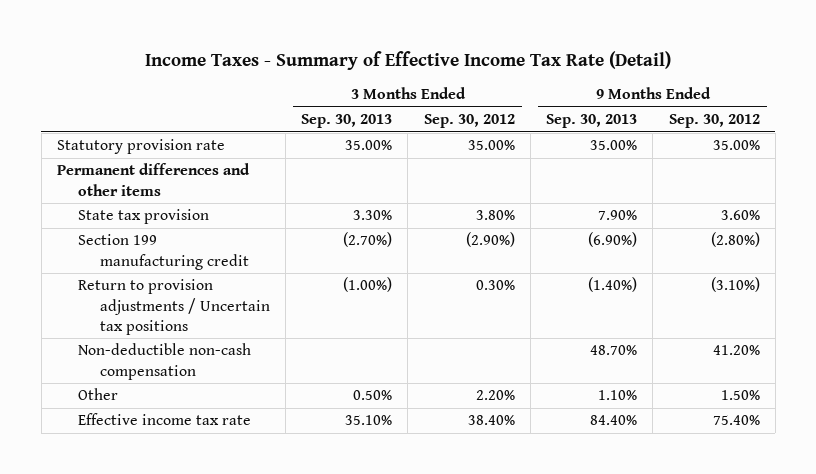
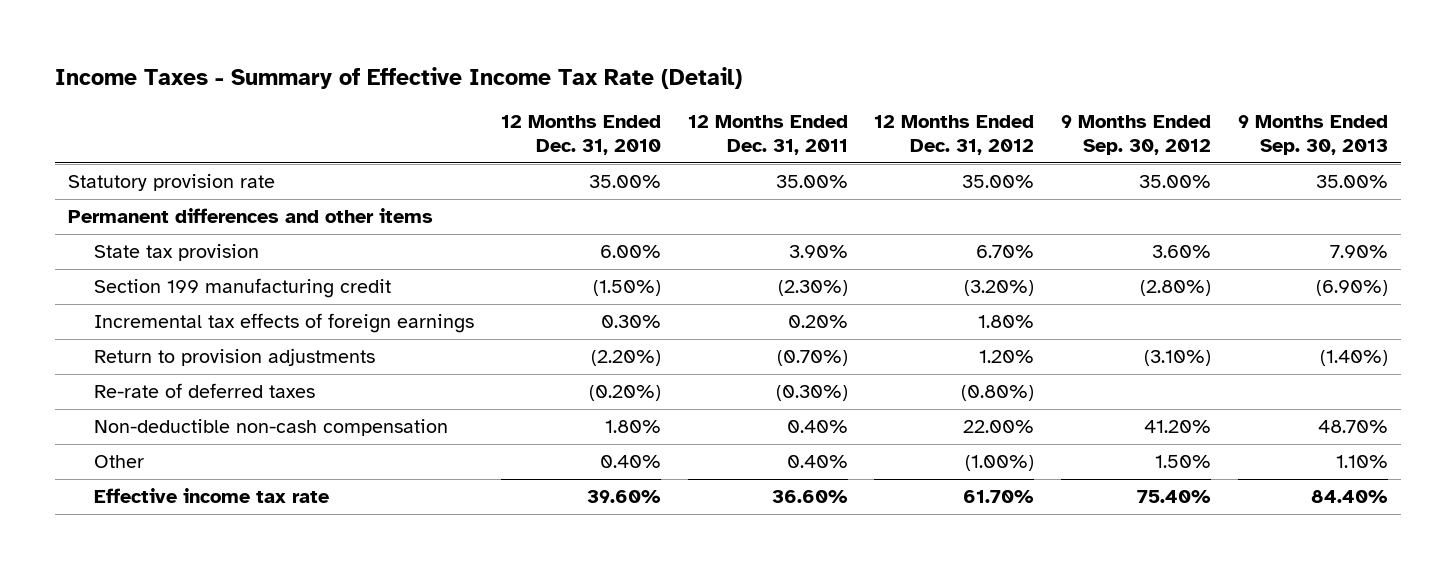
- | 3 Months Ended Sep. 30, 2013 | 3 Months Ended Sep. 30, 2012 | 9 Months Ended Sep. 30, 2013 | 9 Months Ended Sep. 30, 2012
+ | 12 Months Ended Dec. 31, 2010 | 12 Months Ended Dec. 31, 2011 | 12 Months Ended Dec. 31, 2012 | 9 Months Ended Sep. 30, 2012 | 9 Months Ended Sep. 30, 2013
- Return to provision adjustments / Uncertain tax positions | (1.00%) | 0.30% | (1.40%) | (3.10%)
+ Incremental tax effects of foreign earnings | 0.30% | 0.20% | 1.80% | |
+ Return to provision adjustments | (2.20%) | (0.70%) | 1.20% | (3.10%) | (1.40%)
+ Re-rate of deferred taxes | (0.20%) | (0.30%) | (0.80%) | |

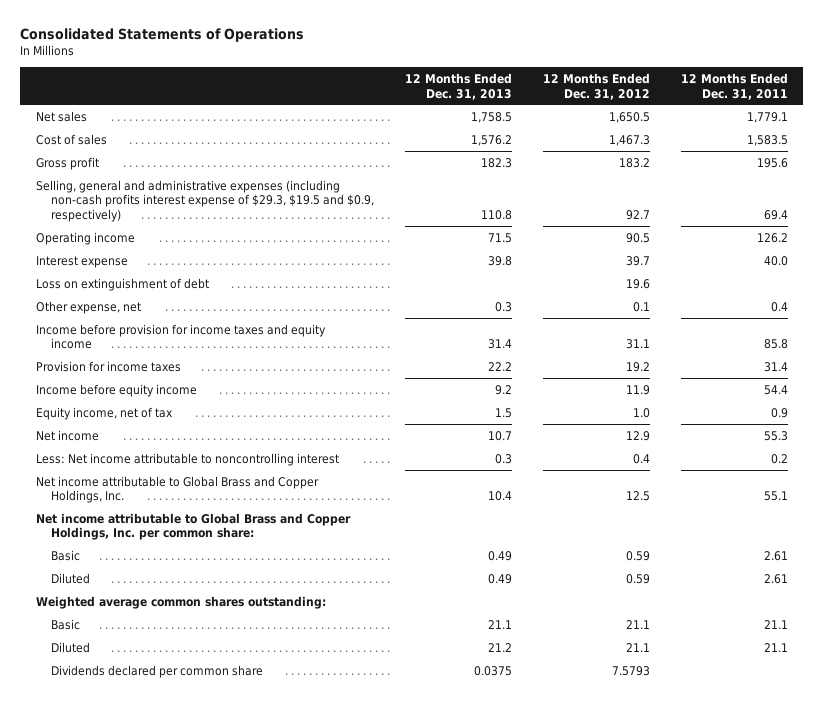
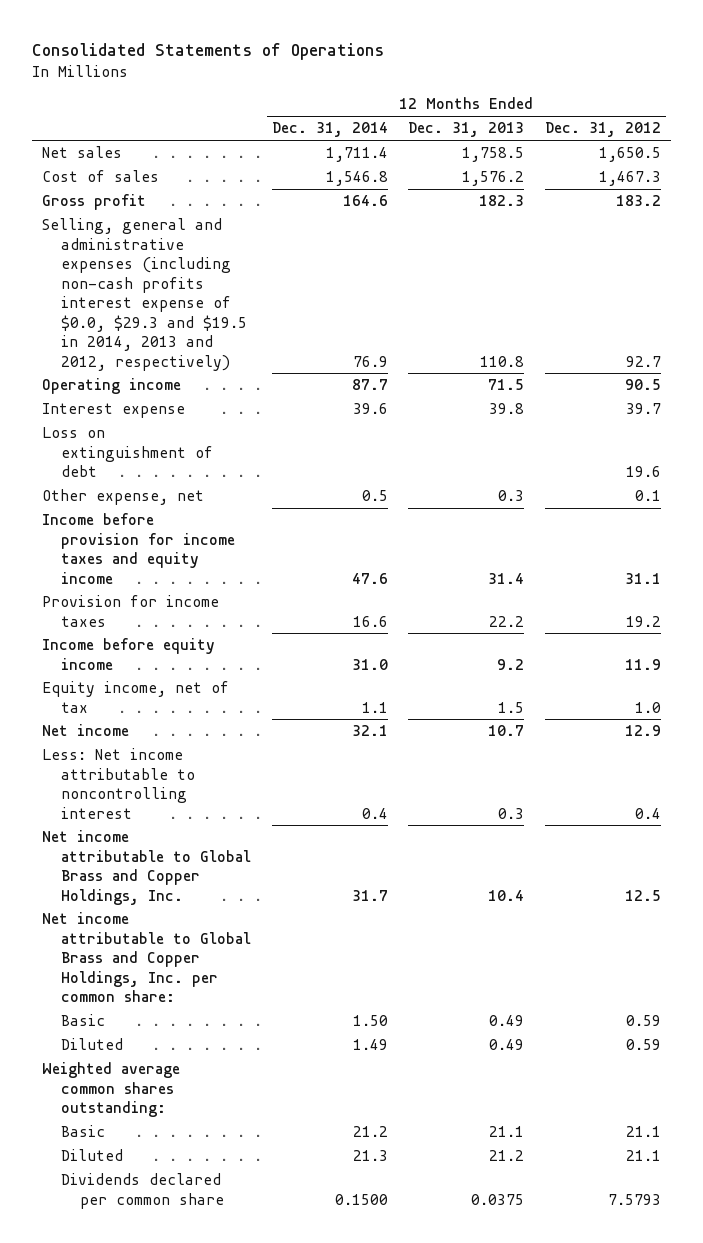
- | 12 Months Ended Dec. 31, 2013 | 12 Months Ended Dec. 31, 2012 | 12 Months Ended Dec. 31, 2011
+ | 12 Months Ended Dec. 31, 2014 | 12 Months Ended Dec. 31, 2013 | 12 Months Ended Dec. 31, 2012
- Selling, general and administrative expenses (including non-cash profits interest expense of $29.3, $19.5 and $0.9, respectively) | 110.8 | 92.7 | 69.4
+ Selling, general and administrative expenses (including non-cash profits interest expense of $0.0, $29.3 and $19.5 in 2014, 2013 and 2012, respectively) | 76.9 | 110.8 | 92.7

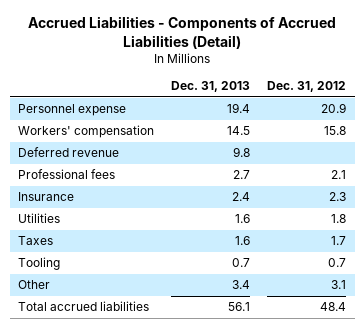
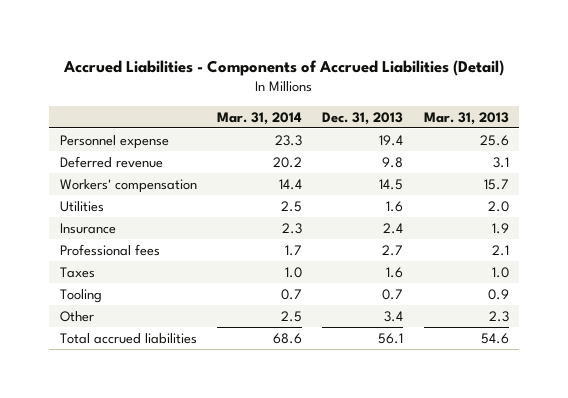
- | Dec. 31, 2013 | Dec. 31, 2012
+ | Mar. 31, 2014 | Dec. 31, 2013 | Mar. 31, 2013
moved down: Workers' compensation | 14.4 | 14.5 | 15.7
moved down: Insurance | 2.3 | 2.4 | 1.9
moved down: Professional fees | 1.7 | 2.7 | 2.1

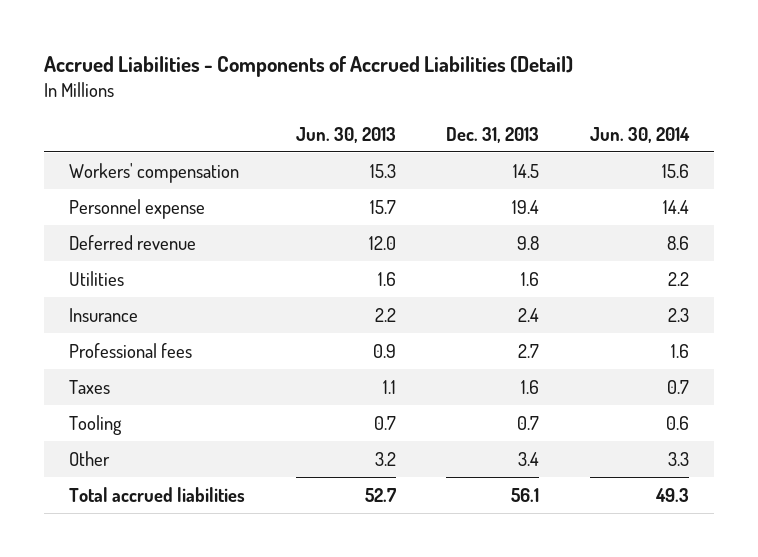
- | Mar. 31, 2014 | Dec. 31, 2013 | Mar. 31, 2013
+ | Jun. 30, 2013 | Dec. 31, 2013 | Jun. 30, 2014
moved up: Workers' compensation | 15.3 | 14.5 | 15.6

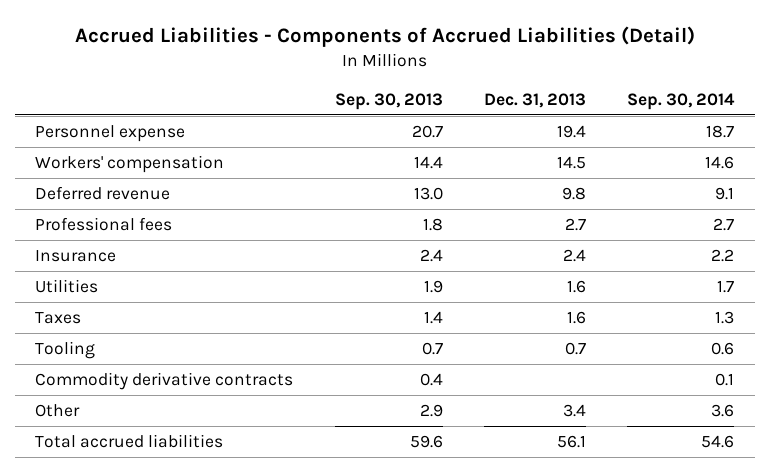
- | Jun. 30, 2013 | Dec. 31, 2013 | Jun. 30, 2014
+ | Sep. 30, 2013 | Dec. 31, 2013 | Sep. 30, 2014
moved down: Workers' compensation | 14.4 | 14.5 | 14.6
moved down: Insurance | 2.4 | 2.4 | 2.2
moved down: Utilities | 1.9 | 1.6 | 1.7
+ Commodity derivative contracts | 0.4 | | 0.1

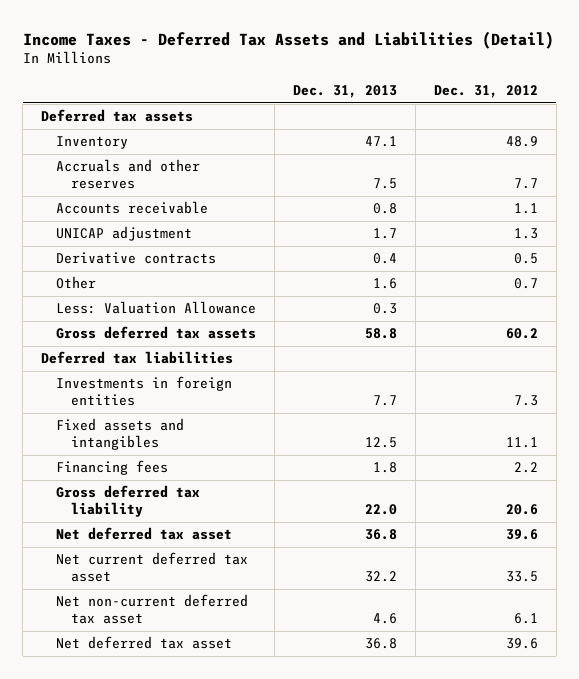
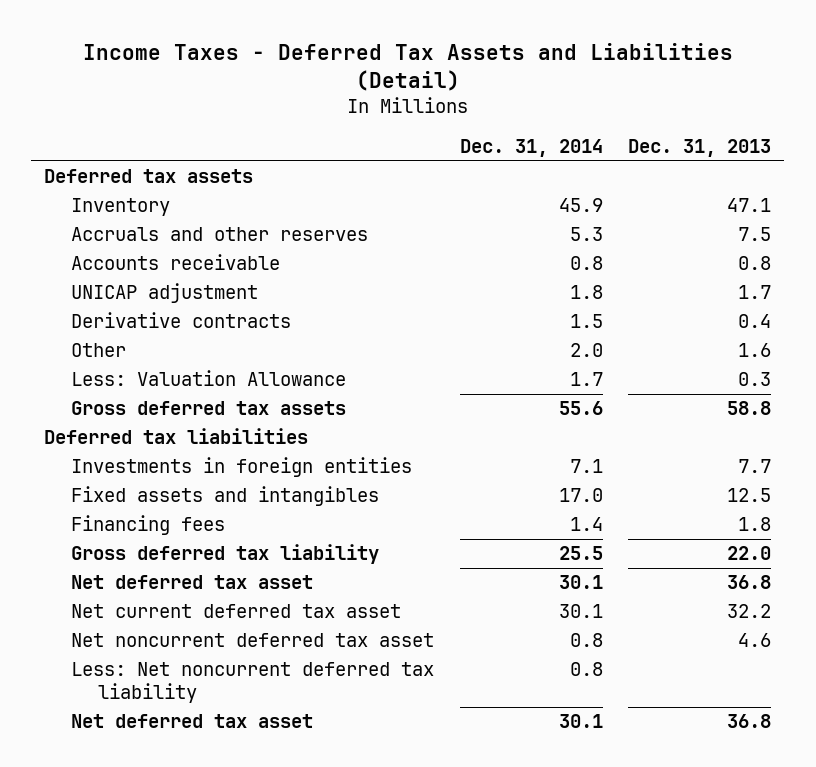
- | Dec. 31, 2013 | Dec. 31, 2012
+ | Dec. 31, 2014 | Dec. 31, 2013
- Net non-current deferred tax asset | 4.6 | 6.1
+ Net noncurrent deferred tax asset | 0.8 | 4.6
+ Less: Net noncurrent deferred tax liability | 0.8 |

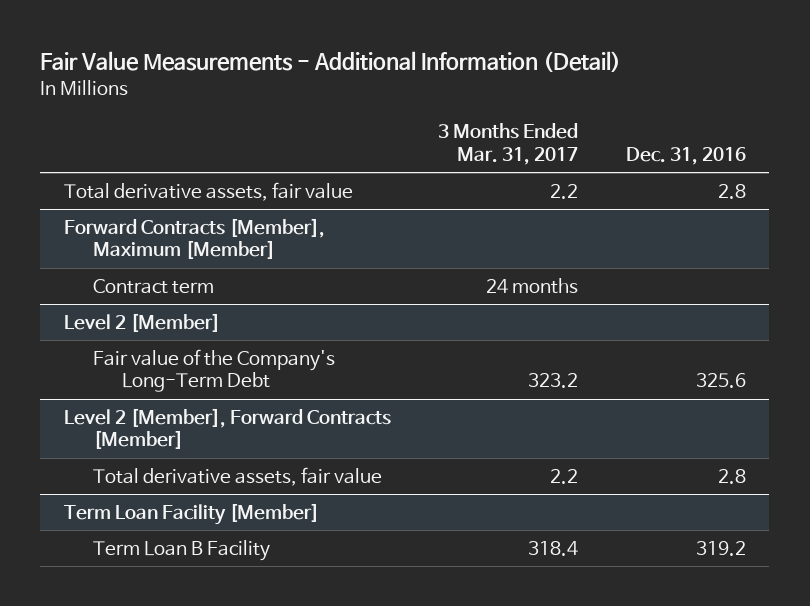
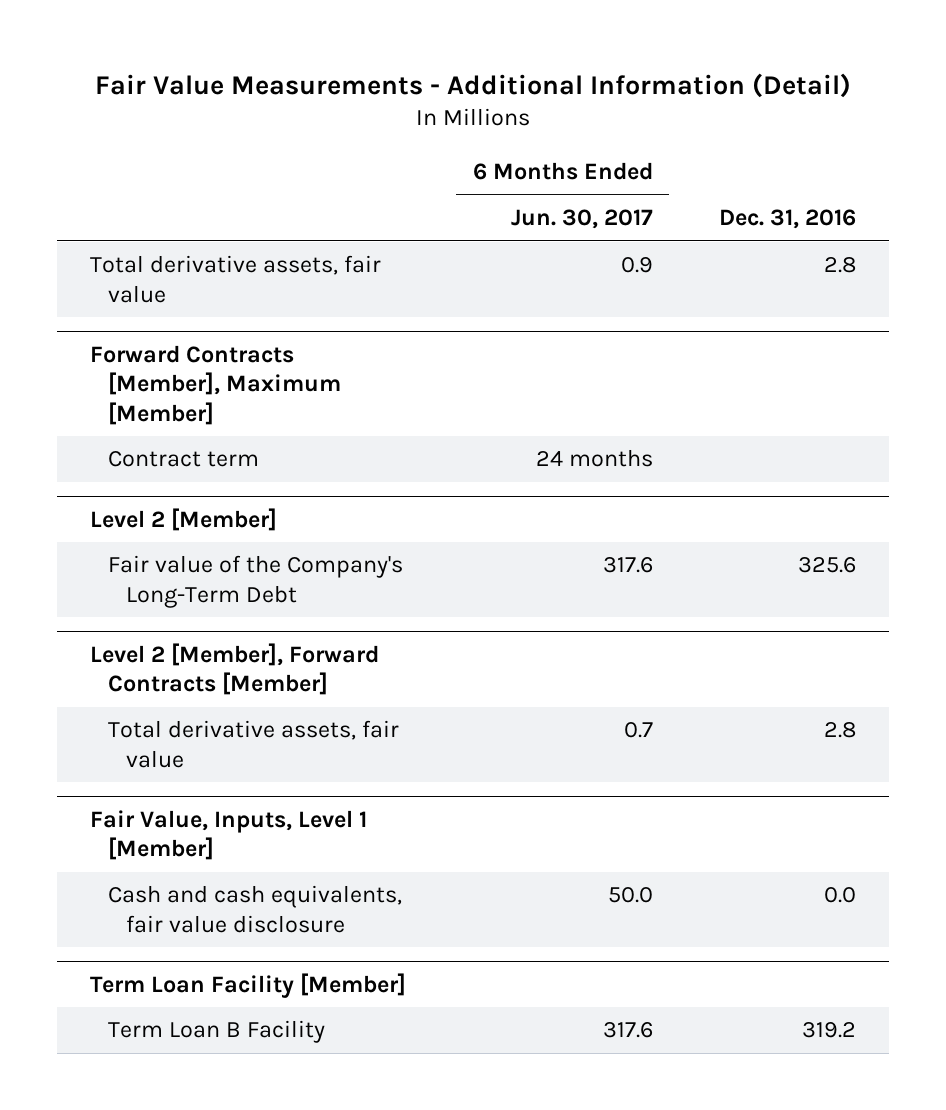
- | 3 Months Ended Mar. 31, 2017 | Dec. 31, 2016
+ | 6 Months Ended Jun. 30, 2017 | Dec. 31, 2016
+ Fair Value, Inputs, Level 1 [Member]
+ Cash and cash equivalents, fair value disclosure | 50.0 | 0.0

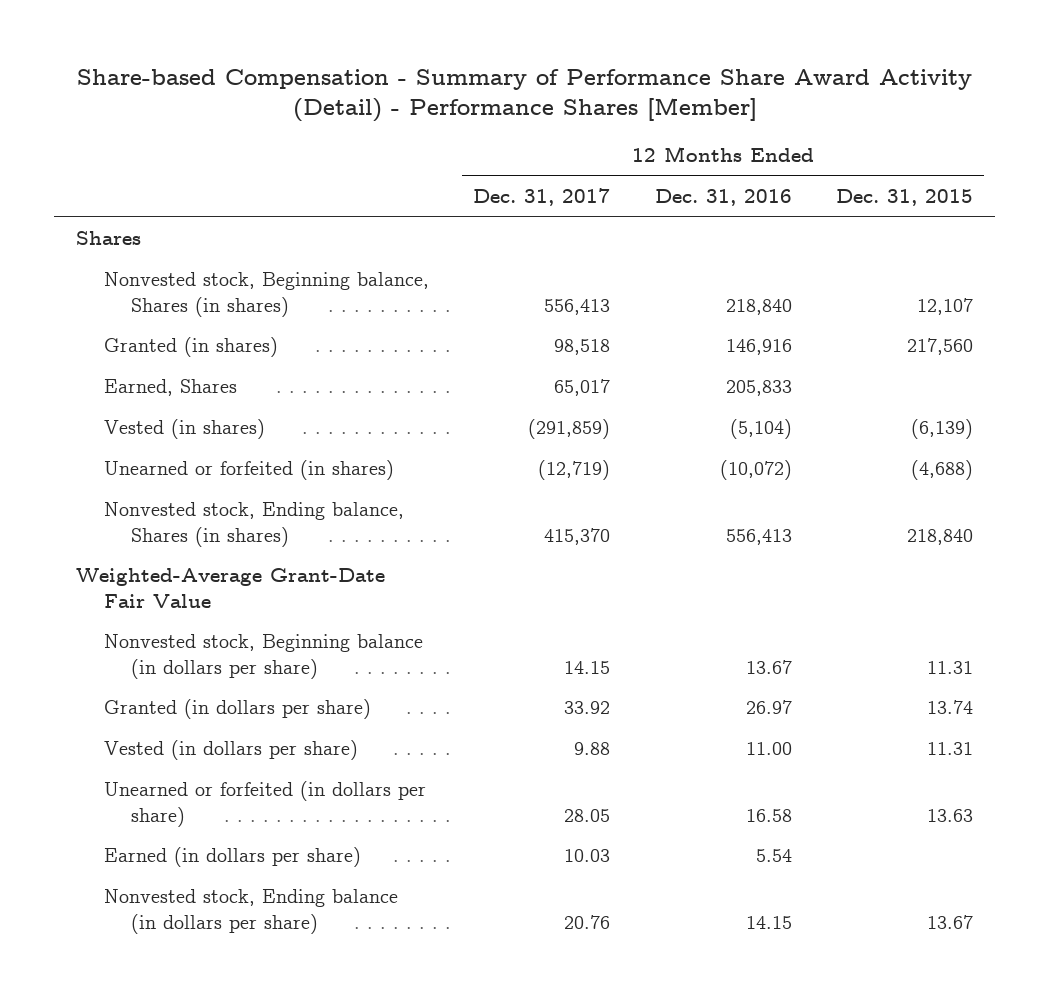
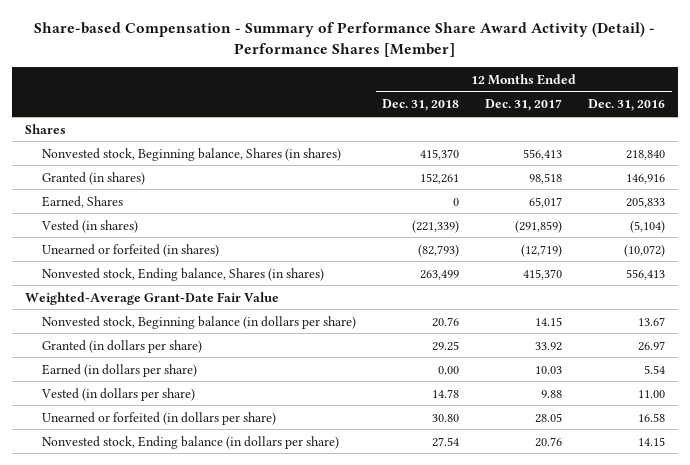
- | 12 Months Ended Dec. 31, 2017 | 12 Months Ended Dec. 31, 2016 | 12 Months Ended Dec. 31, 2015
+ | 12 Months Ended Dec. 31, 2018 | 12 Months Ended Dec. 31, 2017 | 12 Months Ended Dec. 31, 2016
moved up: Earned (in dollars per share) | 0.00 | 10.03 | 5.54

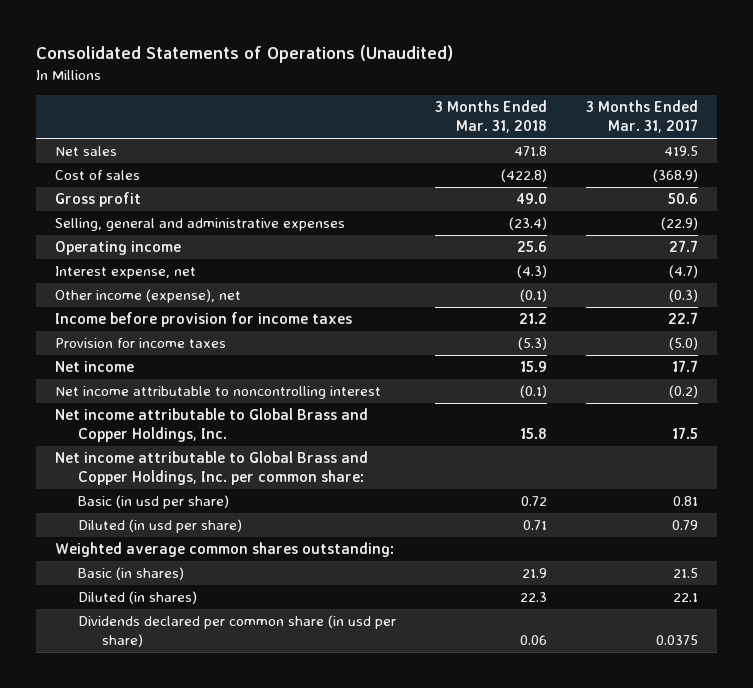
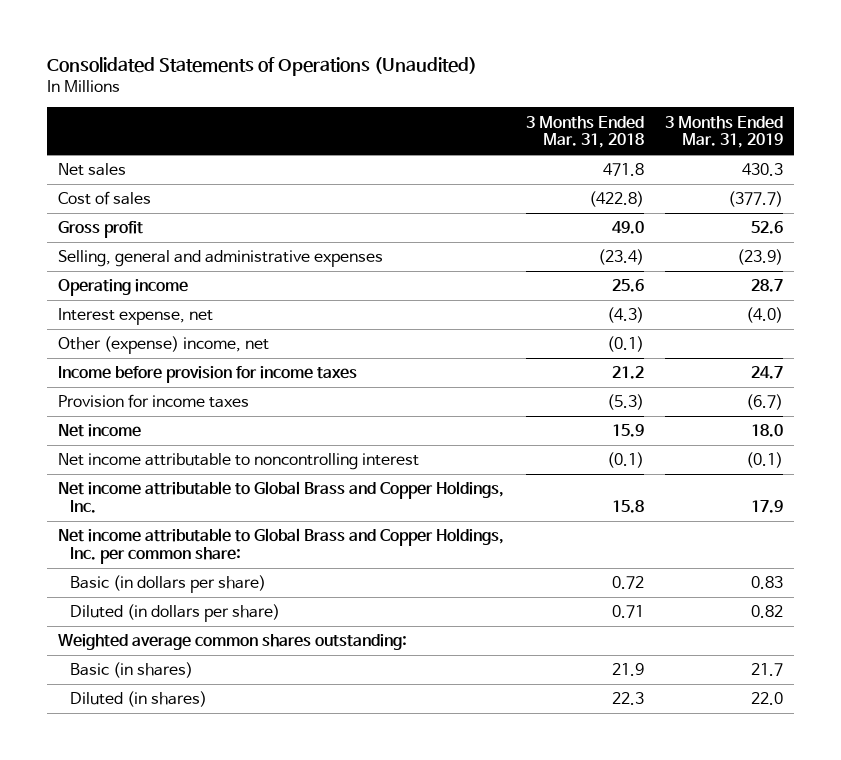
- | 3 Months Ended Mar. 31, 2018 | 3 Months Ended Mar. 31, 2017
+ | 3 Months Ended Mar. 31, 2018 | 3 Months Ended Mar. 31, 2019
- Other income (expense), net | (0.1) | (0.3)
+ Other (expense) income, net | (0.1) |
- Basic (in usd per share) | 0.72 | 0.81
- Diluted (in usd per share) | 0.71 | 0.79
+ Basic (in dollars per share) | 0.72 | 0.83
+ Diluted (in dollars per share) | 0.71 | 0.82
- Dividends declared per common share (in usd per share) | 0.06 | 0.0375

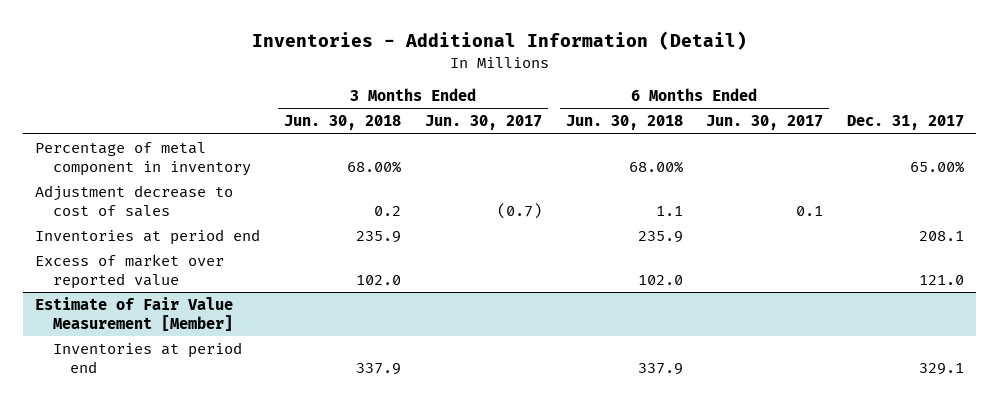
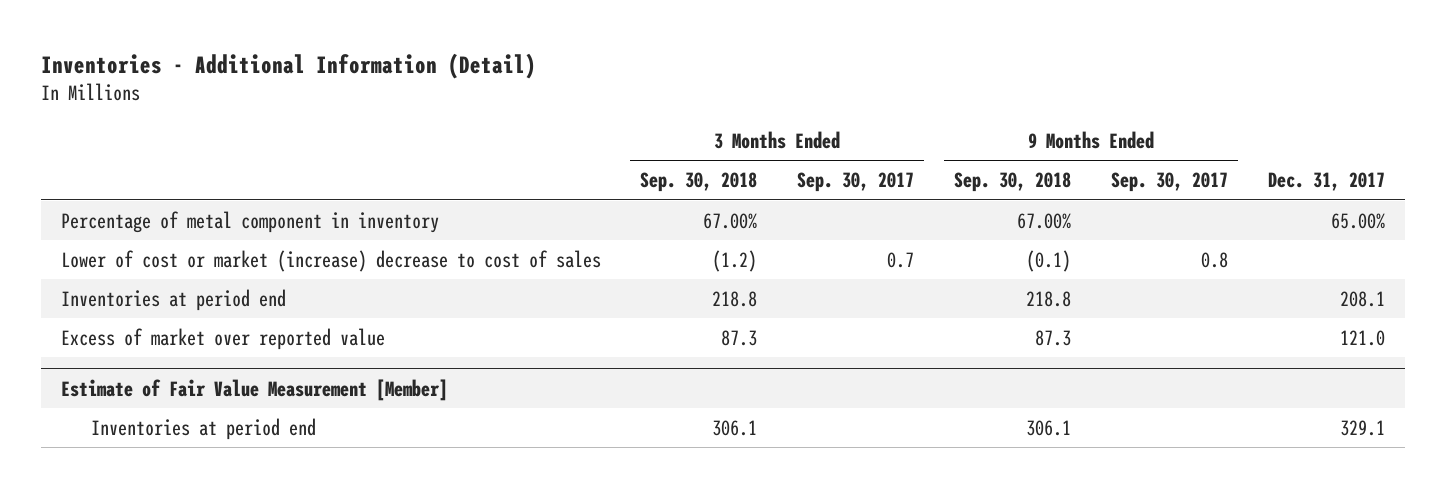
- | 3 Months Ended Jun. 30, 2018 | 3 Months Ended Jun. 30, 2017 | 6 Months Ended Jun. 30, 2018 | 6 Months Ended Jun. 30, 2017 | Dec. 31, 2017
+ | 3 Months Ended Sep. 30, 2018 | 3 Months Ended Sep. 30, 2017 | 9 Months Ended Sep. 30, 2018 | 9 Months Ended Sep. 30, 2017 | Dec. 31, 2017
- Adjustment decrease to cost of sales | 0.2 | (0.7) | 1.1 | 0.1 |
+ Lower of cost or market (increase) decrease to cost of sales | (1.2) | 0.7 | (0.1) | 0.8 |

